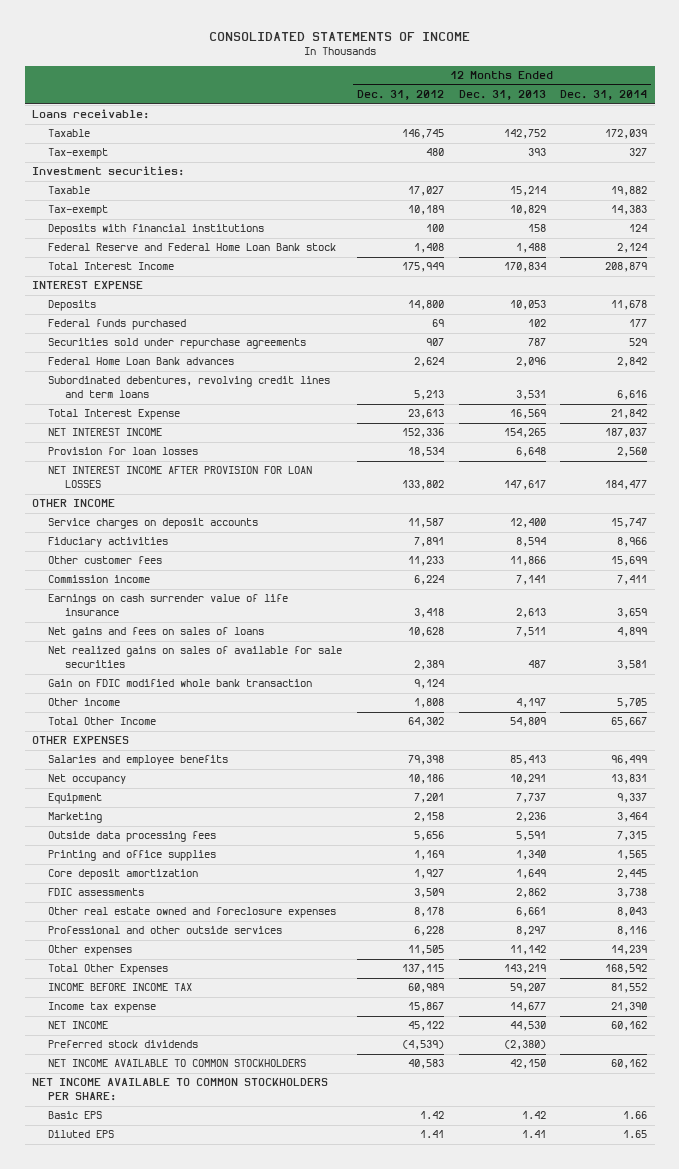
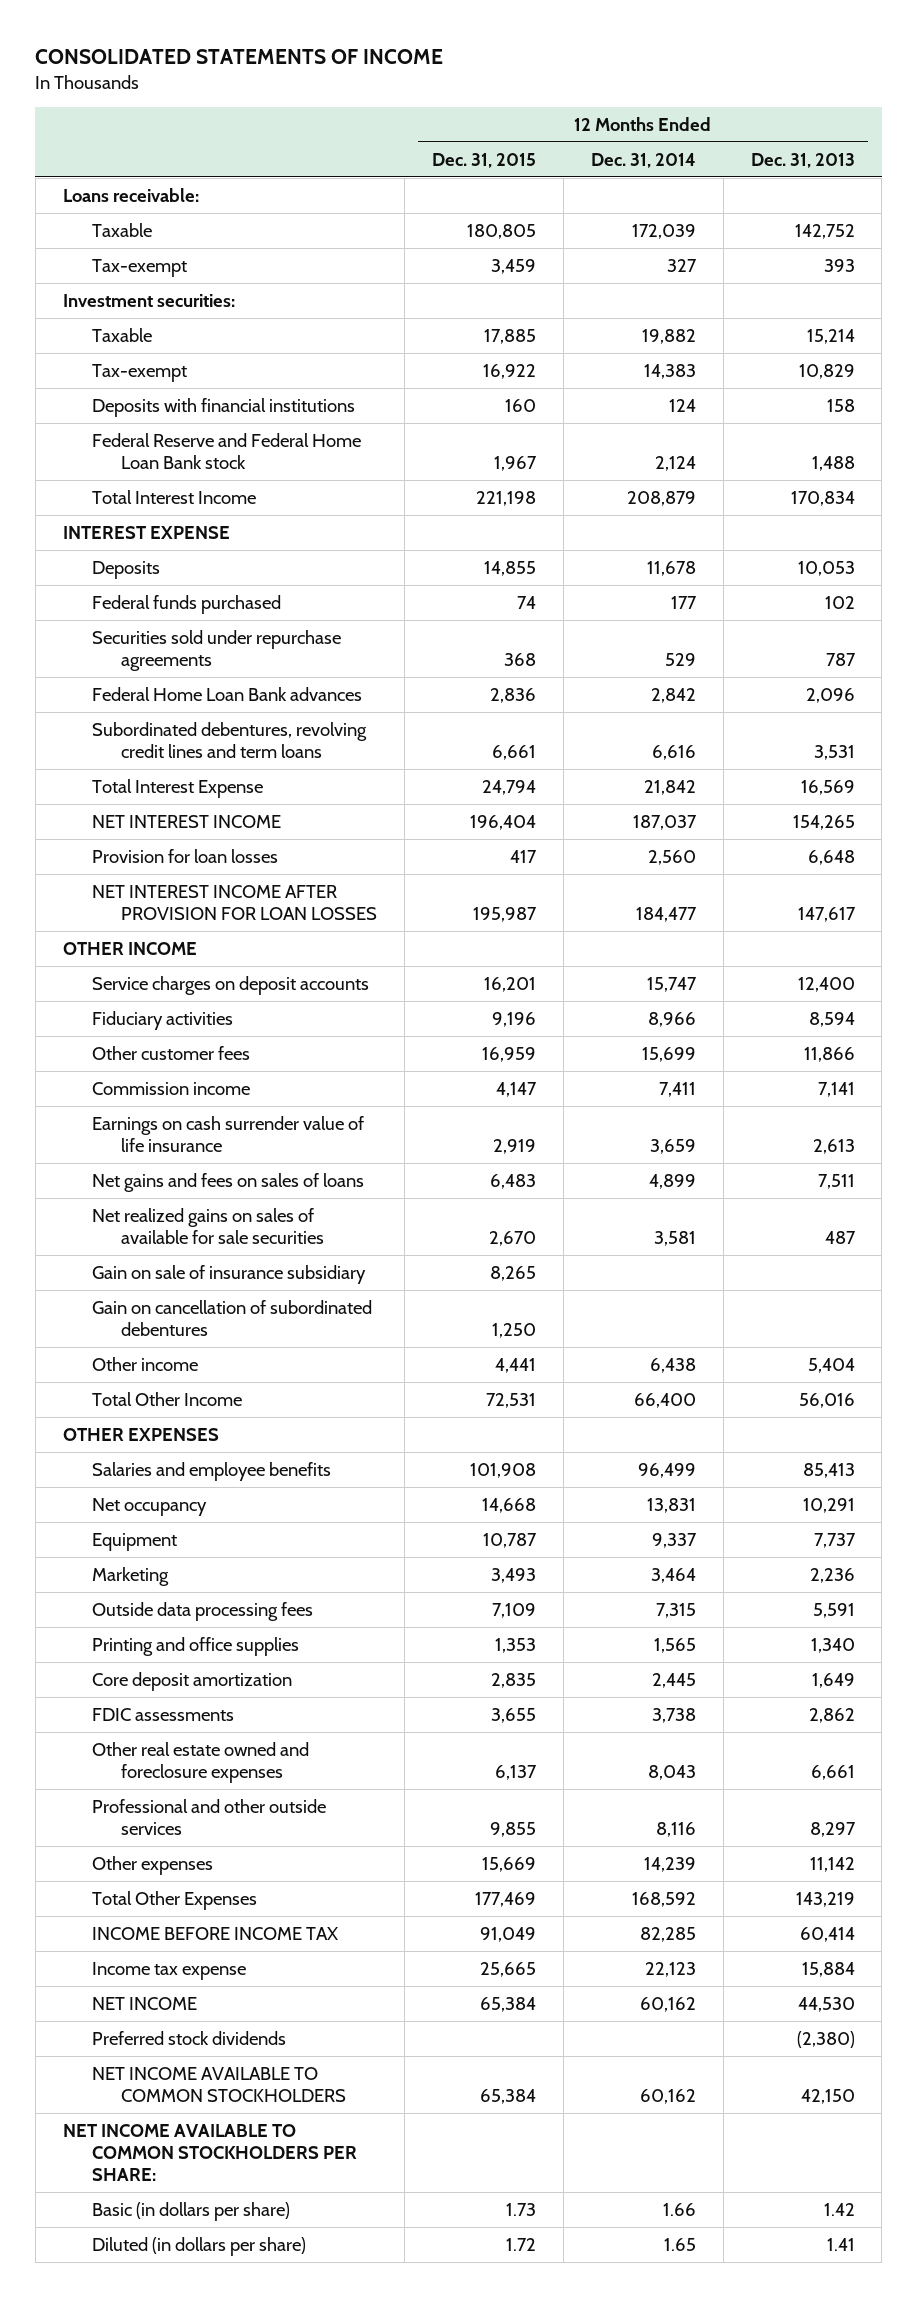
- | 12 Months Ended Dec. 31, 2012 | 12 Months Ended Dec. 31, 2013 | 12 Months Ended Dec. 31, 2014
+ | 12 Months Ended Dec. 31, 2015 | 12 Months Ended Dec. 31, 2014 | 12 Months Ended Dec. 31, 2013
- Gain on FDIC modified whole bank transaction | 9,124 | |
- Other income | 1,808 | 4,197 | 5,705
- Total Other Income | 64,302 | 54,809 | 65,667
+ Gain on sale of insurance subsidiary | 8,265 | |
+ Gain on cancellation of subordinated debentures | 1,250 | |
+ Other income | 4,441 | 6,438 | 5,404
+ Total Other Income | 72,531 | 66,400 | 56,016
- INCOME BEFORE INCOME TAX | 60,989 | 59,207 | 81,552
- Income tax expense | 15,867 | 14,677 | 21,390
+ INCOME BEFORE INCOME TAX | 91,049 | 82,285 | 60,414
+ Income tax expense | 25,665 | 22,123 | 15,884
- Basic EPS | 1.42 | 1.42 | 1.66
- Diluted EPS | 1.41 | 1.41 | 1.65
+ Basic (in dollars per share) | 1.73 | 1.66 | 1.42
+ Diluted (in dollars per share) | 1.72 | 1.65 | 1.41

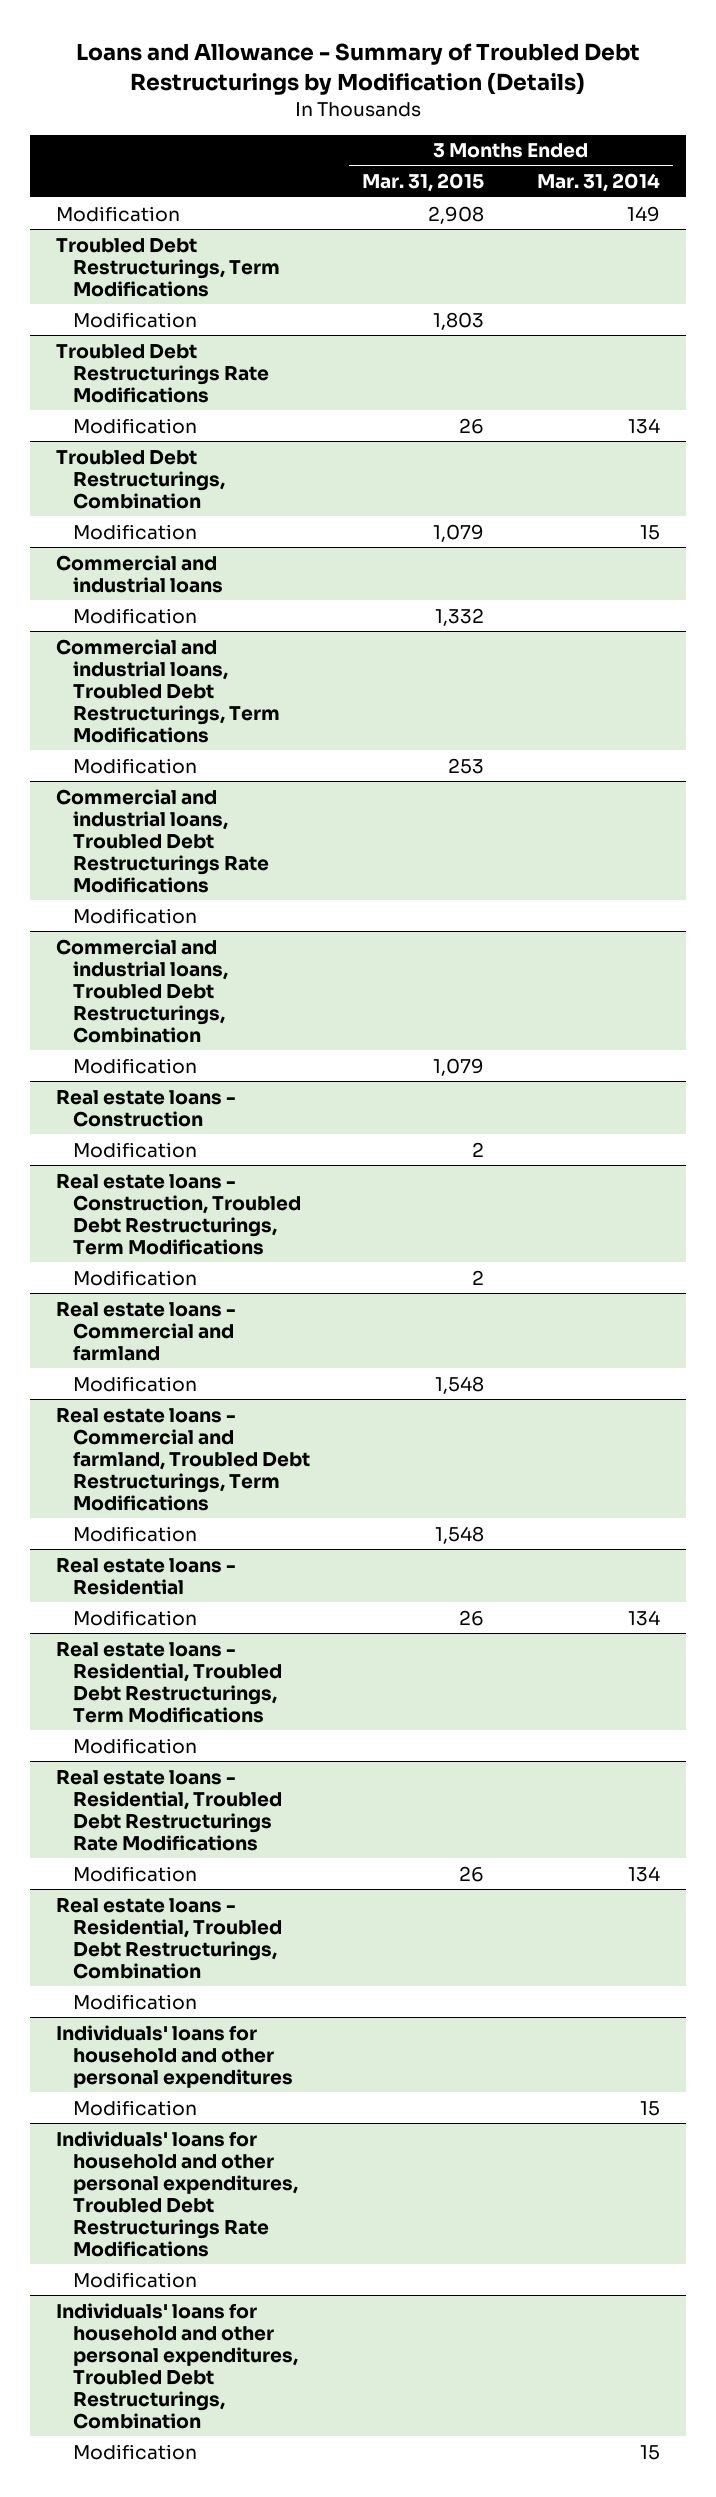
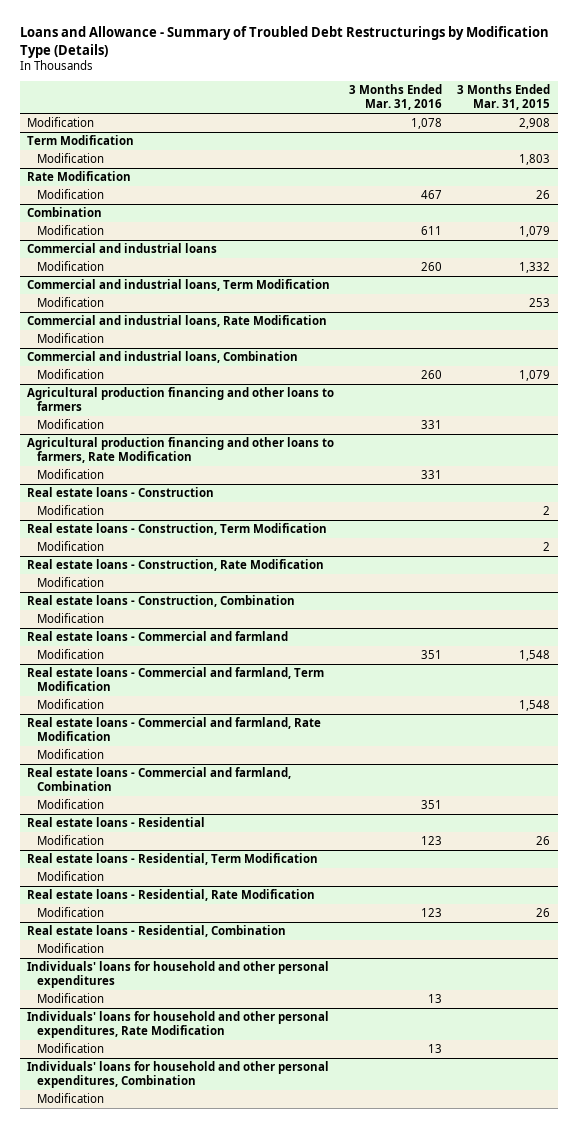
- Loans and Allowance - Summary of Troubled Debt Restructurings by Modification (Details)
+ Loans and Allowance - Summary of Troubled Debt Restructurings by Modification Type (Details)
- | 3 Months Ended Mar. 31, 2015 | 3 Months Ended Mar. 31, 2014
+ | 3 Months Ended Mar. 31, 2016 | 3 Months Ended Mar. 31, 2015
- Troubled Debt Restructurings, Term Modifications
+ Term Modification
- Troubled Debt Restructurings Rate Modifications
+ Rate Modification
- Troubled Debt Restructurings, Combination
+ Combination
- Commercial and industrial loans, Troubled Debt Restructurings, Term Modifications
+ Commercial and industrial loans, Term Modification
- Commercial and industrial loans, Troubled Debt Restructurings Rate Modifications
+ Commercial and industrial loans, Rate Modification
- Commercial and industrial loans, Troubled Debt Restructurings, Combination
+ Commercial and industrial loans, Combination
+ Agricultural production financing and other loans to farmers
+ Modification | 331 |
+ Agricultural production financing and other loans to farmers, Rate Modification
+ Modification | 331 |
- Real estate loans - Construction, Troubled Debt Restructurings, Term Modifications
+ Real estate loans - Construction, Term Modification
+ Real estate loans - Construction, Rate Modification
+ Modification
+ Real estate loans - Construction, Combination
+ Modification
- Real estate loans - Commercial and farmland, Troubled Debt Restructurings, Term Modifications
+ Real estate loans - Commercial and farmland, Term Modification
+ Real estate loans - Commercial and farmland, Rate Modification
+ Modification
+ Real estate loans - Commercial and farmland, Combination
+ Modification | 351 |
- Real estate loans - Residential, Troubled Debt Restructurings, Term Modifications
+ Real estate loans - Residential, Term Modification
- Real estate loans - Residential, Troubled Debt Restructurings Rate Modifications
+ Real estate loans - Residential, Rate Modification
- Real estate loans - Residential, Troubled Debt Restructurings, Combination
+ Real estate loans - Residential, Combination
- Individuals' loans for household and other personal expenditures, Troubled Debt Restructurings Rate Modifications
+ Individuals' loans for household and other personal expenditures, Rate Modification
- Individuals' loans for household and other personal expenditures, Troubled Debt Restructurings, Combination
+ Individuals' loans for household and other personal expenditures, Combination

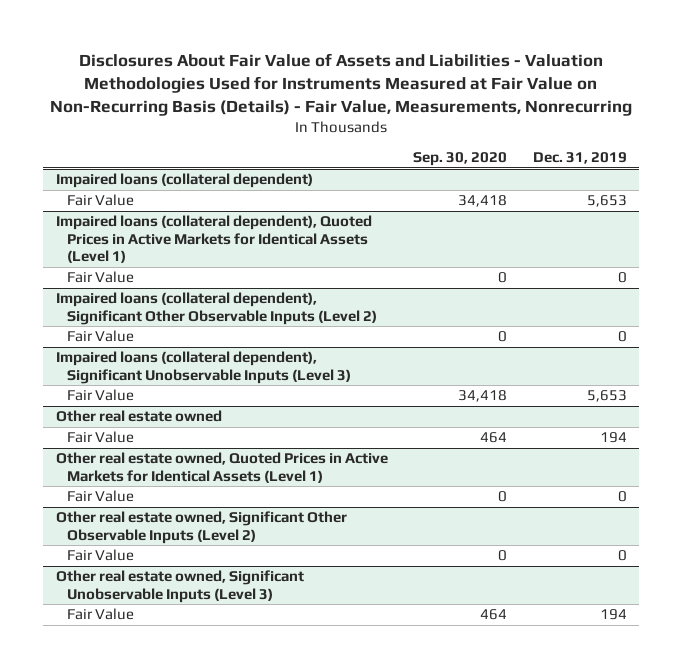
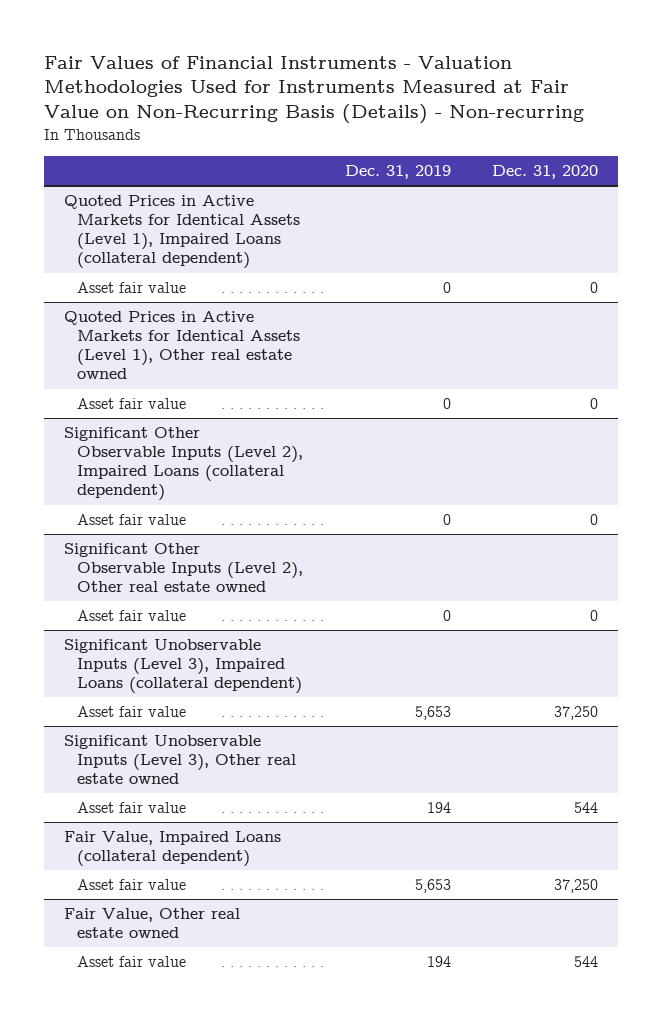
- Disclosures About Fair Value of Assets and Liabilities - Valuation Methodologies Used for Instruments Measured at Fair Value on Non-Recurring Basis (Details) - Fair Value, Measurements, Nonrecurring
+ Fair Values of Financial Instruments - Valuation Methodologies Used for Instruments Measured at Fair Value on Non-Recurring Basis (Details) - Non-recurring
- | Sep. 30, 2020 | Dec. 31, 2019
+ | Dec. 31, 2019 | Dec. 31, 2020
- Impaired loans (collateral dependent)
- Fair Value | 34,418 | 5,653
- Impaired loans (collateral dependent), Quoted Prices in Active Markets for Identical Assets (Level 1)
- Fair Value | 0 | 0
- Impaired loans (collateral dependent), Significant Other Observable Inputs (Level 2)
- Fair Value | 0 | 0
- Impaired loans (collateral dependent), Significant Unobservable Inputs (Level 3)
- Fair Value | 34,418 | 5,653
- Other real estate owned
- Fair Value | 464 | 194
- Other real estate owned, Quoted Prices in Active Markets for Identical Assets (Level 1)
- Fair Value | 0 | 0
- Other real estate owned, Significant Other Observable Inputs (Level 2)
- Fair Value | 0 | 0
- Other real estate owned, Significant Unobservable Inputs (Level 3)
- Fair Value | 464 | 194
+ Quoted Prices in Active Markets for Identical Assets (Level 1), Impaired Loans (collateral dependent)
+ Asset fair value | 0 | 0
+ Quoted Prices in Active Markets for Identical Assets (Level 1), Other real estate owned
+ Asset fair value | 0 | 0
+ Significant Other Observable Inputs (Level 2), Impaired Loans (collateral dependent)
+ Asset fair value | 0 | 0
+ Significant Other Observable Inputs (Level 2), Other real estate owned
+ Asset fair value | 0 | 0
+ Significant Unobservable Inputs (Level 3), Impaired Loans (collateral dependent)
+ Asset fair value | 5,653 | 37,250
+ Significant Unobservable Inputs (Level 3), Other real estate owned
+ Asset fair value | 194 | 544
+ Fair Value, Impaired Loans (collateral dependent)
+ Asset fair value | 5,653 | 37,250
+ Fair Value, Other real estate owned
+ Asset fair value | 194 | 544

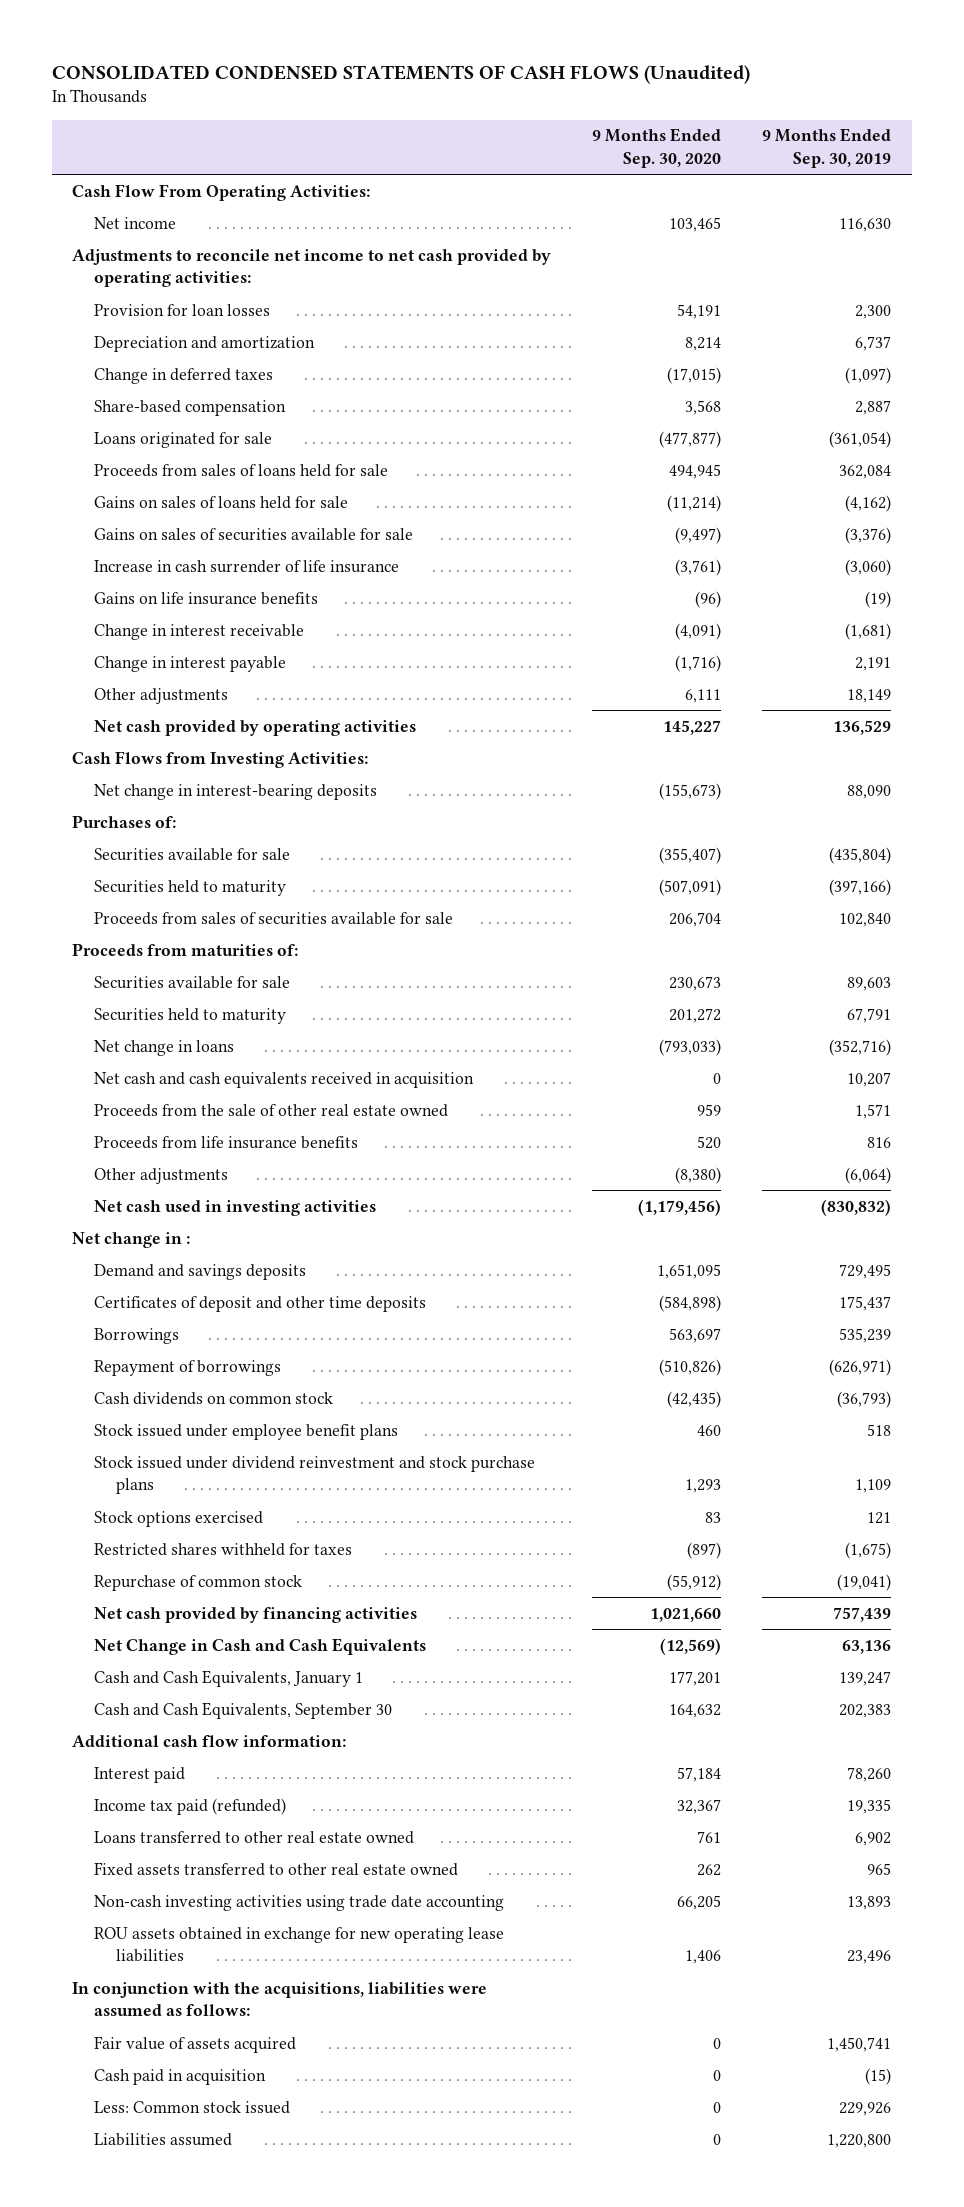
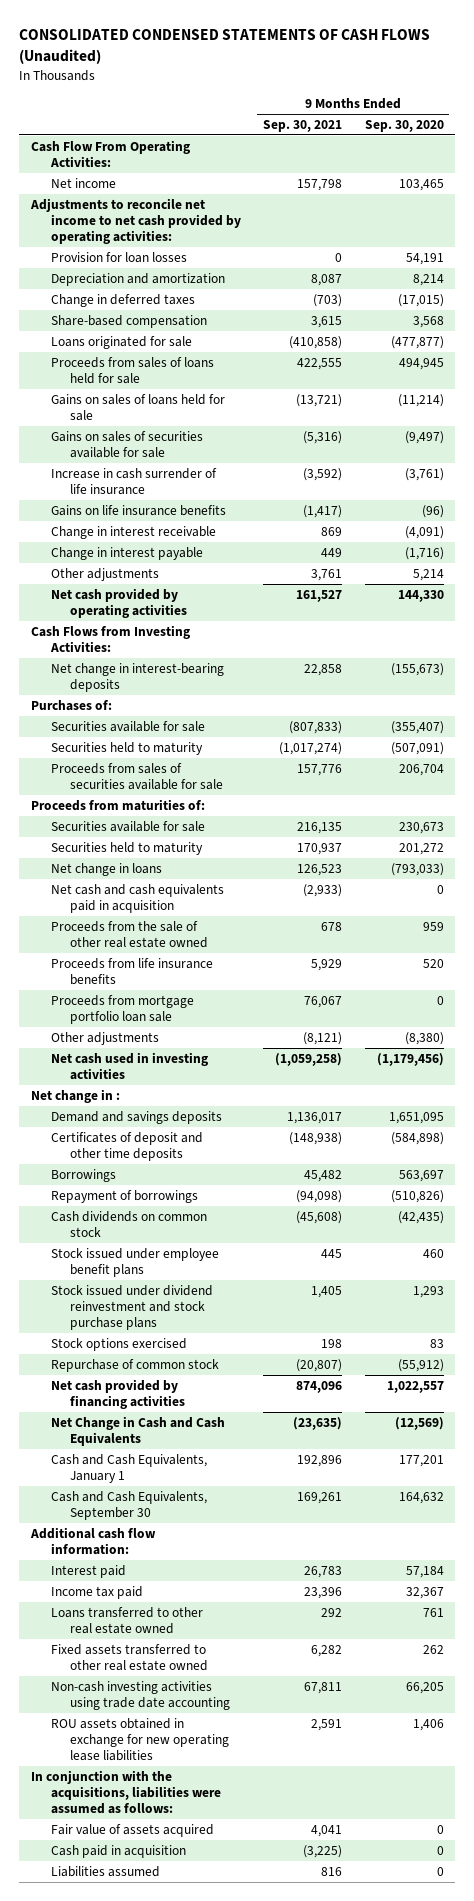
- | 9 Months Ended Sep. 30, 2020 | 9 Months Ended Sep. 30, 2019
+ | 9 Months Ended Sep. 30, 2021 | 9 Months Ended Sep. 30, 2020
- Other adjustments | 6,111 | 18,149
- Net cash provided by operating activities | 145,227 | 136,529
+ Other adjustments | 3,761 | 5,214
+ Net cash provided by operating activities | 161,527 | 144,330
- Net cash and cash equivalents received in acquisition | 0 | 10,207
+ Net cash and cash equivalents paid in acquisition | (2,933) | 0
+ Proceeds from mortgage portfolio loan sale | 76,067 | 0
- Restricted shares withheld for taxes | (897) | (1,675)
- Net cash provided by financing activities | 1,021,660 | 757,439
+ Net cash provided by financing activities | 874,096 | 1,022,557
- Income tax paid (refunded) | 32,367 | 19,335
+ Income tax paid | 23,396 | 32,367
- Less: Common stock issued | 0 | 229,926

